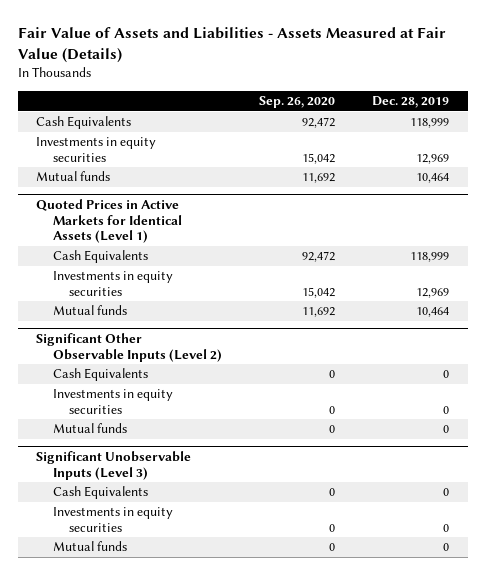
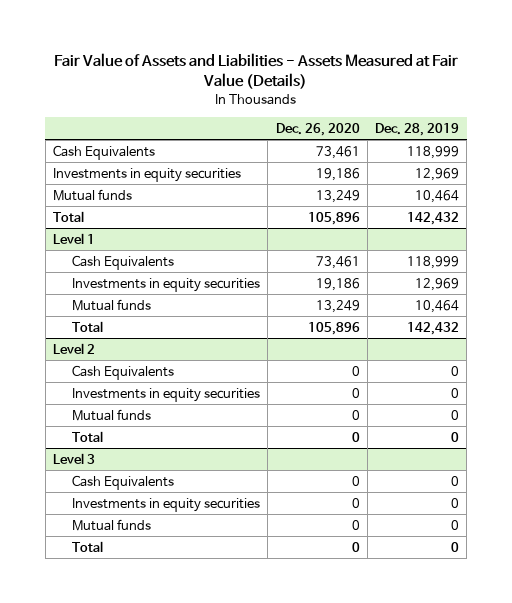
- | Sep. 26, 2020 | Dec. 28, 2019
+ | Dec. 26, 2020 | Dec. 28, 2019
- Quoted Prices in Active Markets for Identical Assets (Level 1)
+ Total | 105,896 | 142,432
+ Level 1
- Significant Other Observable Inputs (Level 2)
+ Total | 105,896 | 142,432
+ Level 2
- Significant Unobservable Inputs (Level 3)
+ Total | 0 | 0
+ Level 3
+ Total | 0 | 0

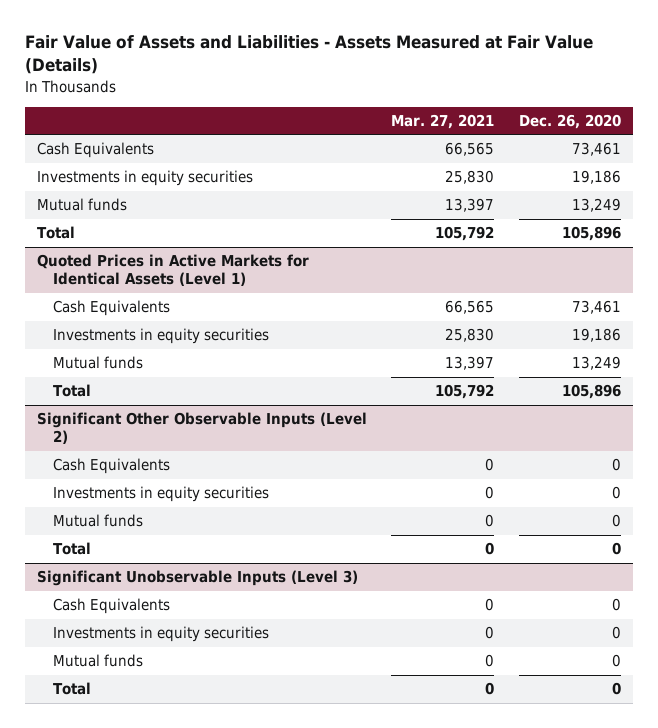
- | Dec. 26, 2020 | Dec. 28, 2019
+ | Mar. 27, 2021 | Dec. 26, 2020
- Level 1
+ Quoted Prices in Active Markets for Identical Assets (Level 1)
- Level 2
+ Significant Other Observable Inputs (Level 2)
- Level 3
+ Significant Unobservable Inputs (Level 3)

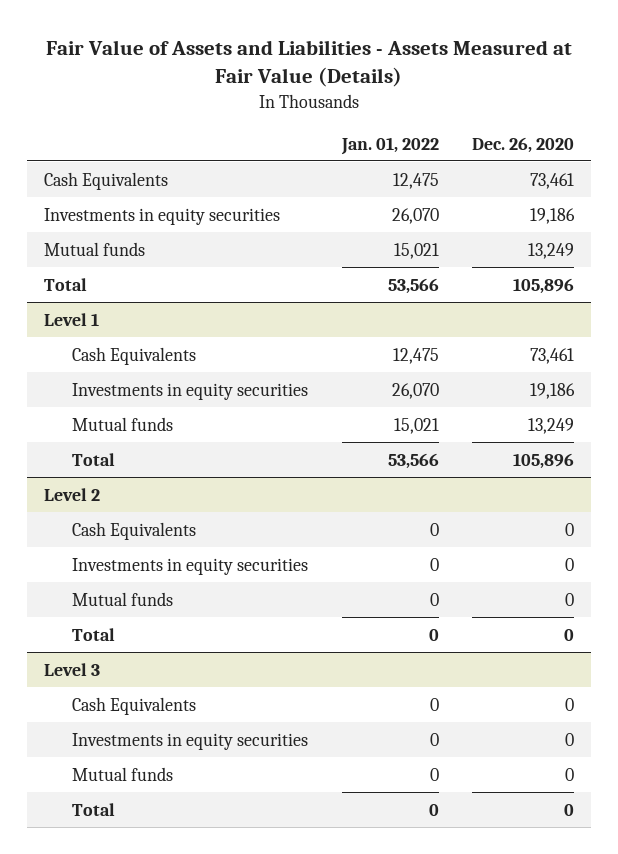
- | Mar. 27, 2021 | Dec. 26, 2020
+ | Jan. 01, 2022 | Dec. 26, 2020
- Quoted Prices in Active Markets for Identical Assets (Level 1)
+ Level 1
- Significant Other Observable Inputs (Level 2)
+ Level 2
- Significant Unobservable Inputs (Level 3)
+ Level 3

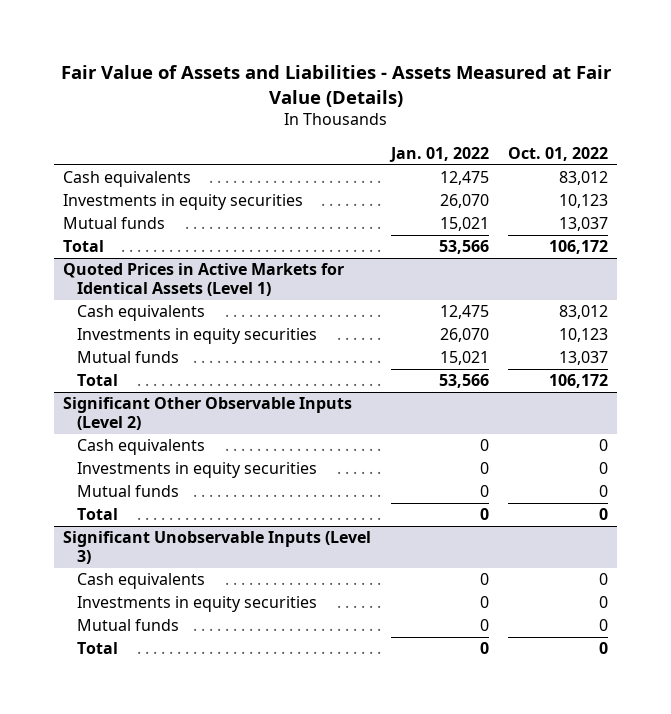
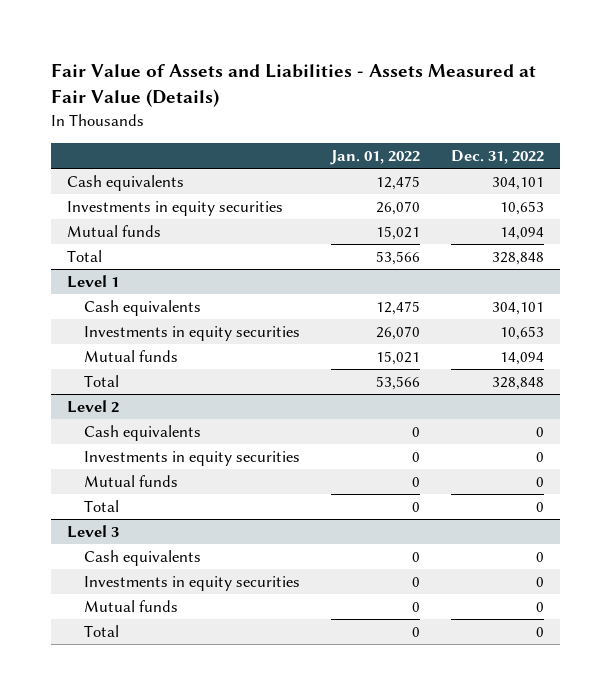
- | Jan. 01, 2022 | Oct. 01, 2022
+ | Jan. 01, 2022 | Dec. 31, 2022
- Quoted Prices in Active Markets for Identical Assets (Level 1)
+ Level 1
- Significant Other Observable Inputs (Level 2)
+ Level 2
- Significant Unobservable Inputs (Level 3)
+ Level 3

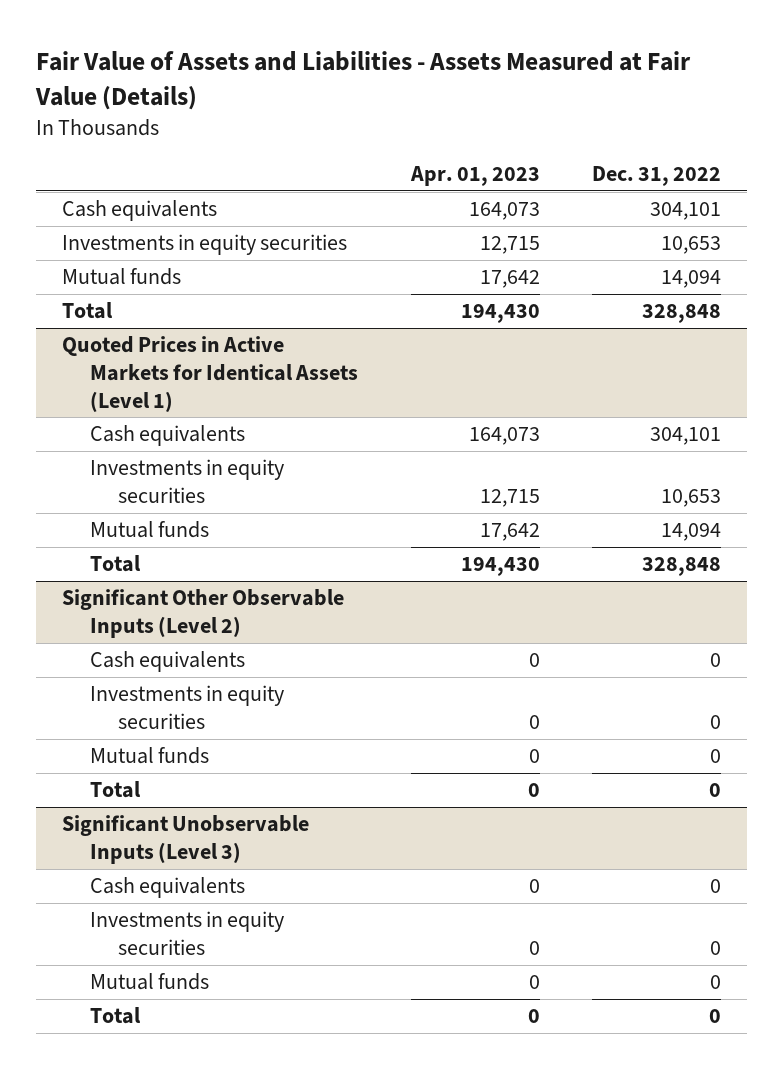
- | Jan. 01, 2022 | Dec. 31, 2022
+ | Apr. 01, 2023 | Dec. 31, 2022
- Level 1
+ Quoted Prices in Active Markets for Identical Assets (Level 1)
- Level 2
+ Significant Other Observable Inputs (Level 2)
- Level 3
+ Significant Unobservable Inputs (Level 3)

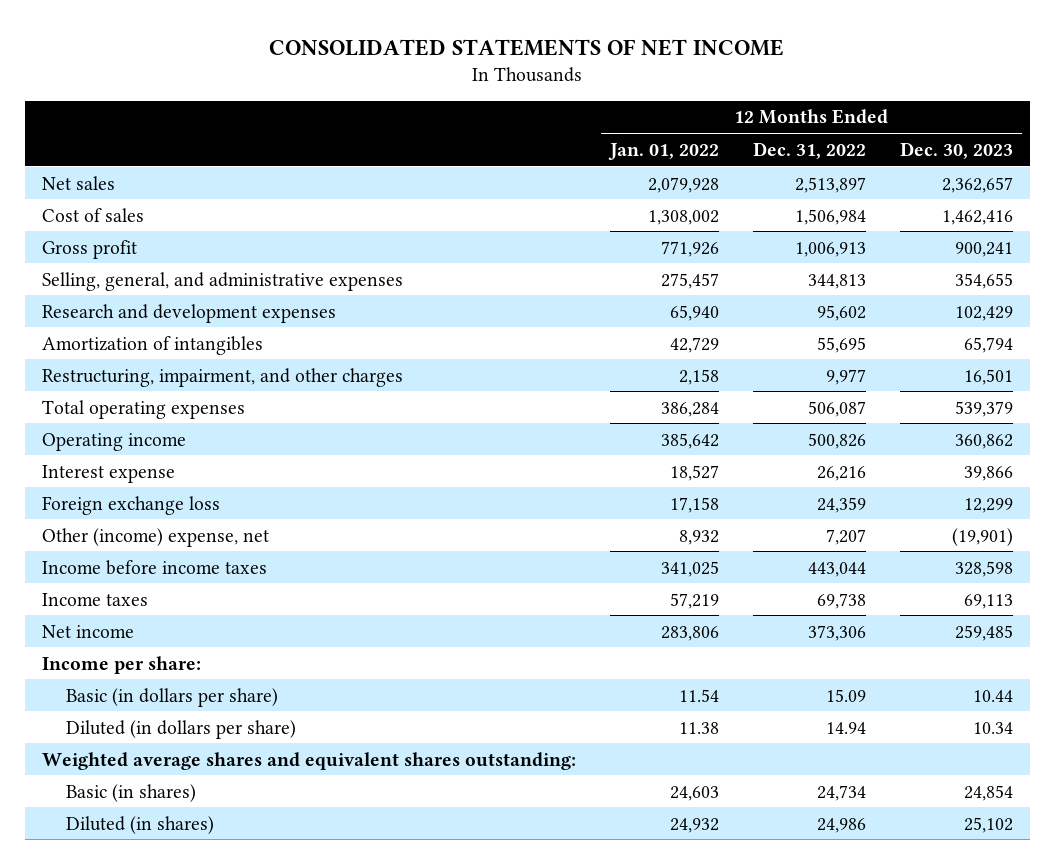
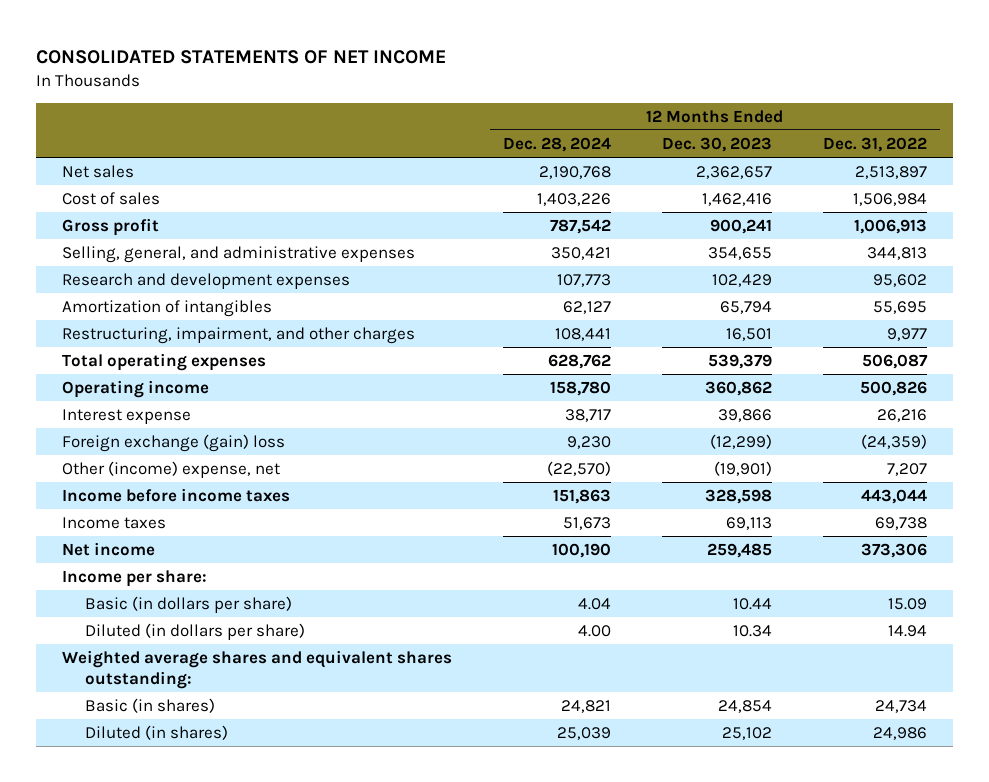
- | 12 Months Ended Jan. 01, 2022 | 12 Months Ended Dec. 31, 2022 | 12 Months Ended Dec. 30, 2023
+ | 12 Months Ended Dec. 28, 2024 | 12 Months Ended Dec. 30, 2023 | 12 Months Ended Dec. 31, 2022
- Foreign exchange loss | 17,158 | 24,359 | 12,299
+ Foreign exchange (gain) loss | 9,230 | (12,299) | (24,359)

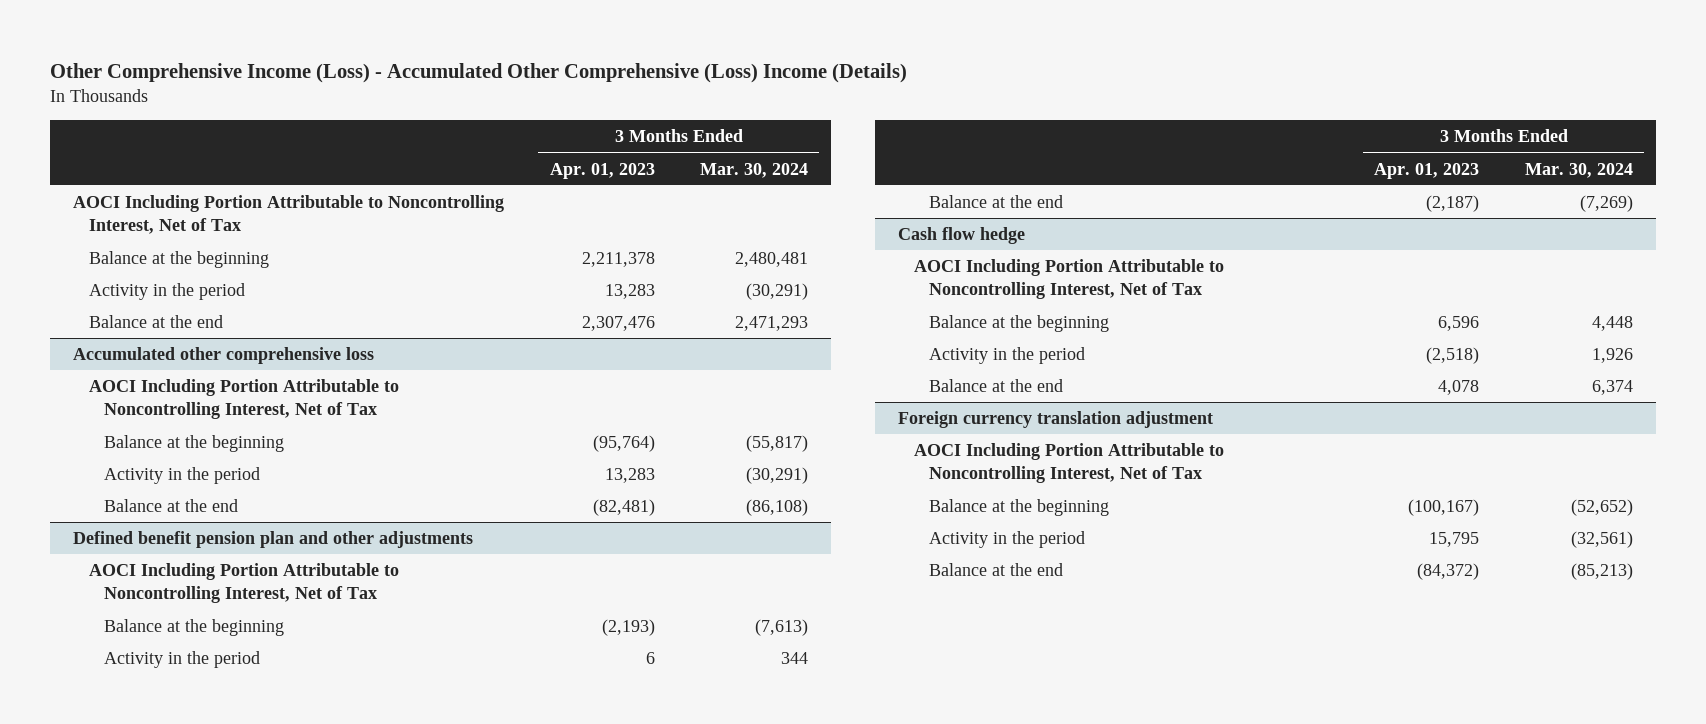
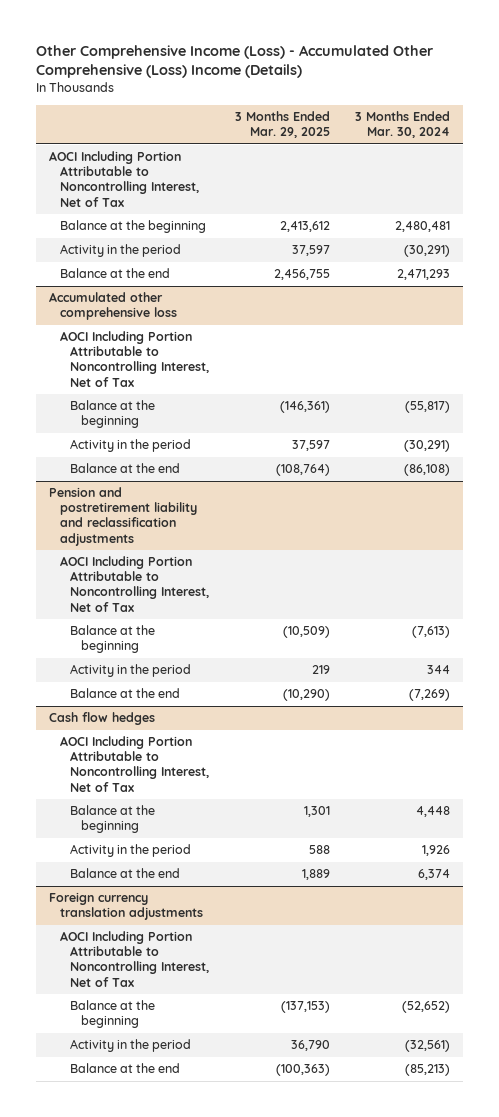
- | 3 Months Ended Apr. 01, 2023 | 3 Months Ended Mar. 30, 2024
+ | 3 Months Ended Mar. 29, 2025 | 3 Months Ended Mar. 30, 2024
- Defined benefit pension plan and other adjustments
+ Pension and postretirement liability and reclassification adjustments
- Cash flow hedge
+ Cash flow hedges
- Foreign currency translation adjustment
+ Foreign currency translation adjustments

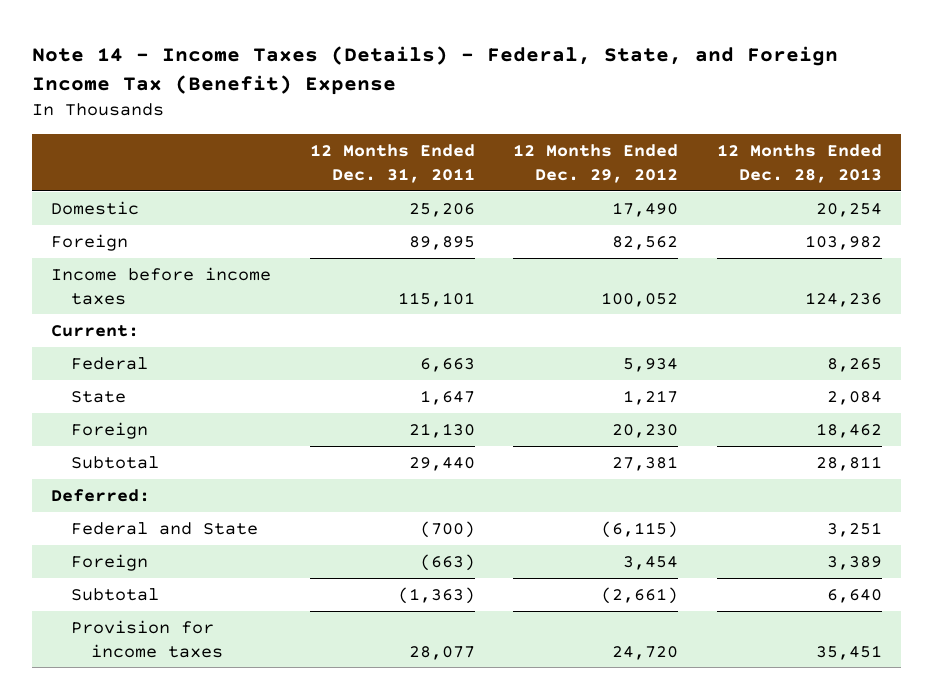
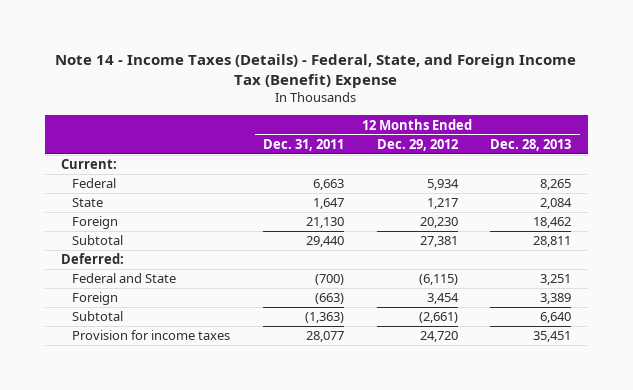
- Domestic | 25,206 | 17,490 | 20,254
- Foreign | 89,895 | 82,562 | 103,982
- Income before income taxes | 115,101 | 100,052 | 124,236

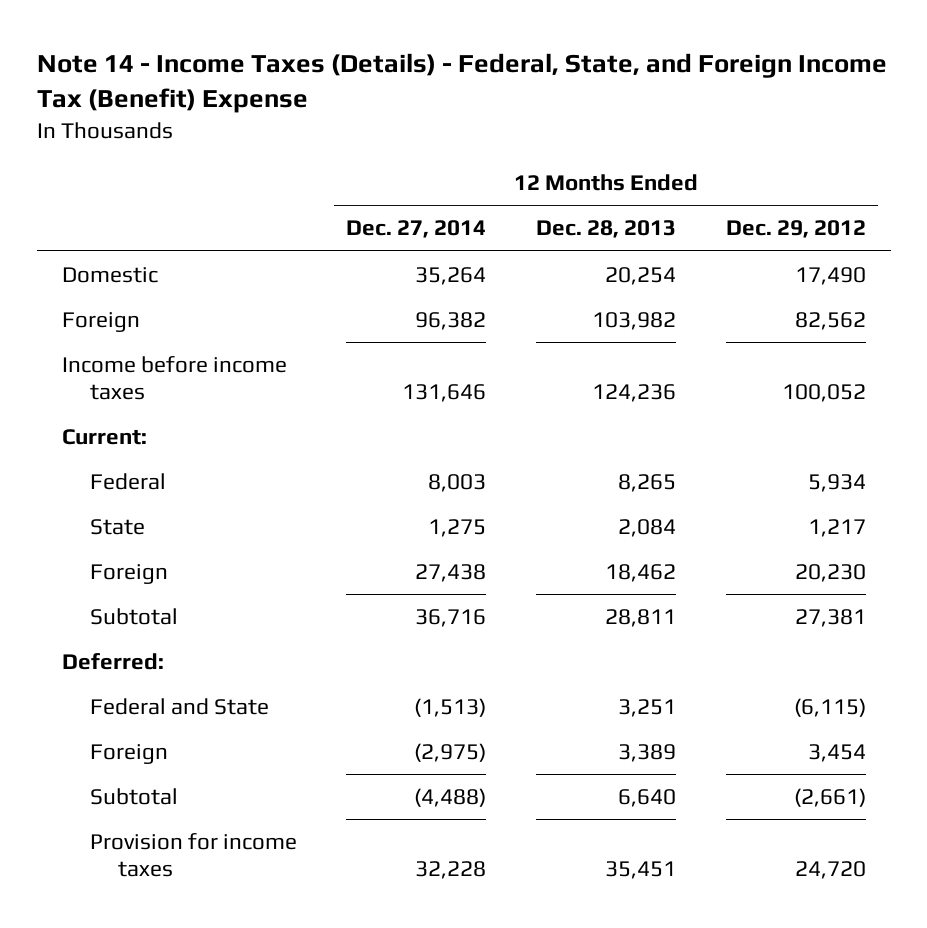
- | 12 Months Ended Dec. 31, 2011 | 12 Months Ended Dec. 29, 2012 | 12 Months Ended Dec. 28, 2013
+ | 12 Months Ended Dec. 27, 2014 | 12 Months Ended Dec. 28, 2013 | 12 Months Ended Dec. 29, 2012
+ Domestic | 35,264 | 20,254 | 17,490
+ Foreign | 96,382 | 103,982 | 82,562
+ Income before income taxes | 131,646 | 124,236 | 100,052

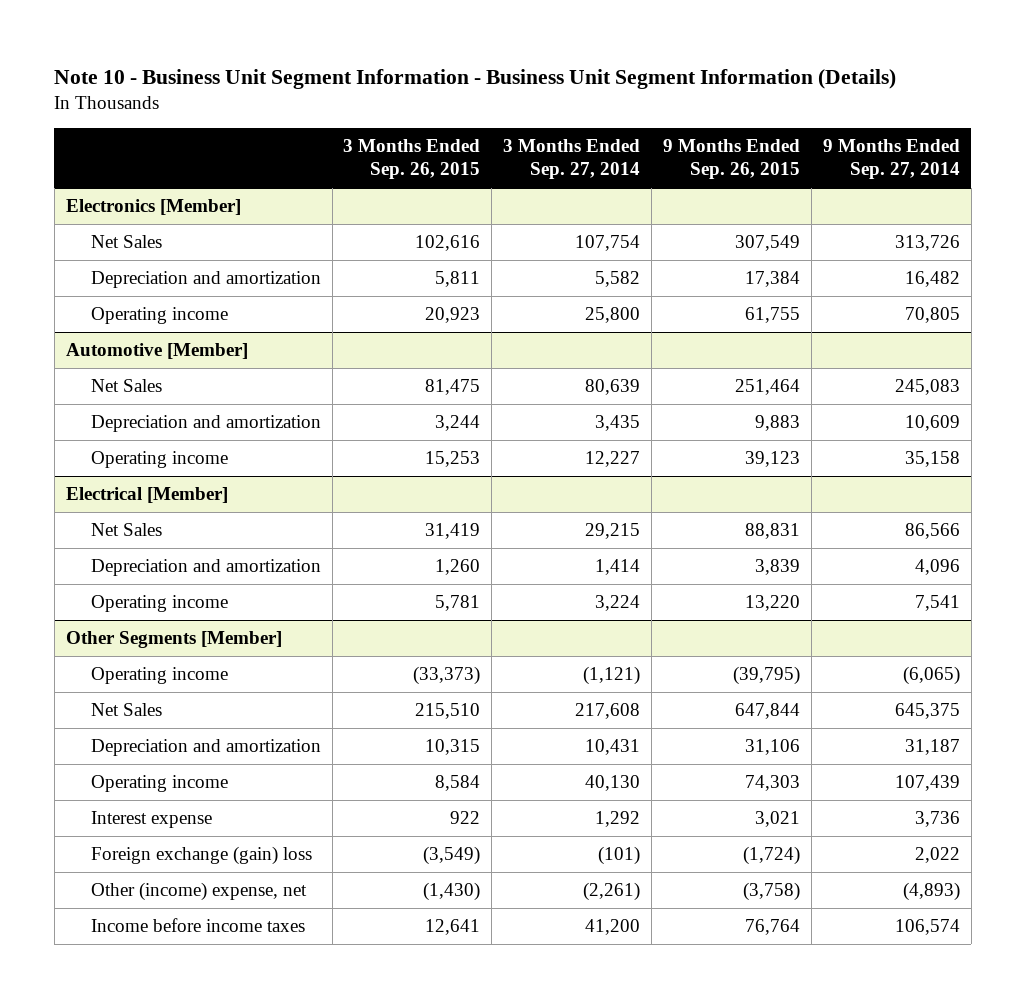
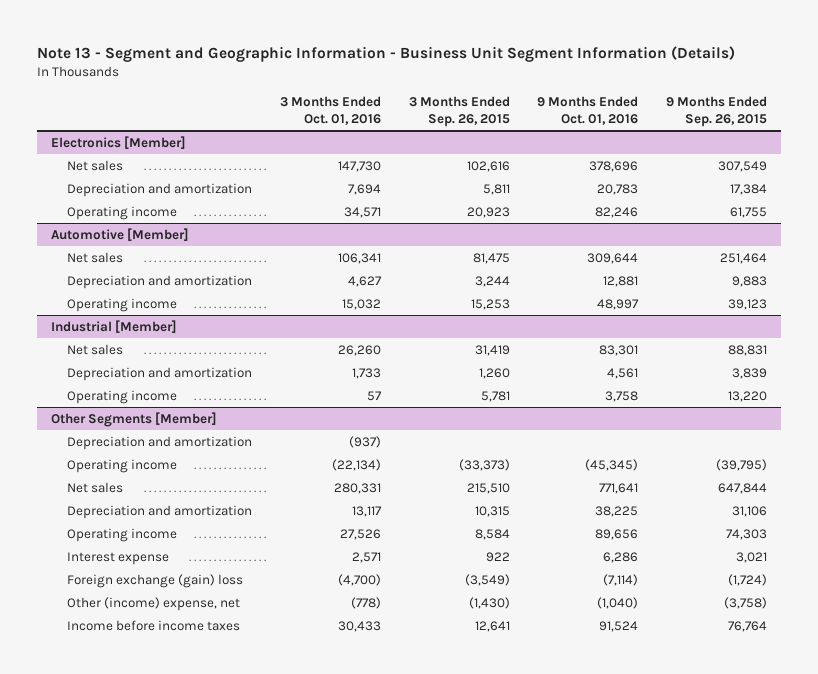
- Note 10 - Business Unit Segment Information - Business Unit Segment Information (Details)
+ Note 13 - Segment and Geographic Information - Business Unit Segment Information (Details)
- | 3 Months Ended Sep. 26, 2015 | 3 Months Ended Sep. 27, 2014 | 9 Months Ended Sep. 26, 2015 | 9 Months Ended Sep. 27, 2014
+ | 3 Months Ended Oct. 01, 2016 | 3 Months Ended Sep. 26, 2015 | 9 Months Ended Oct. 01, 2016 | 9 Months Ended Sep. 26, 2015
@ Electronics [Member]
- Net Sales | 102,616 | 107,754 | 307,549 | 313,726
+ Net sales | 147,730 | 102,616 | 378,696 | 307,549
@ Automotive [Member]
- Net Sales | 81,475 | 80,639 | 251,464 | 245,083
+ Net sales | 106,341 | 81,475 | 309,644 | 251,464
- Electrical [Member]
- Net Sales | 31,419 | 29,215 | 88,831 | 86,566
+ Industrial [Member]
+ Net sales | 26,260 | 31,419 | 83,301 | 88,831
@ Other Segments [Member]
+ Depreciation and amortization | (937) | | |
- Net Sales | 215,510 | 217,608 | 647,844 | 645,375
+ Net sales | 280,331 | 215,510 | 771,641 | 647,844

